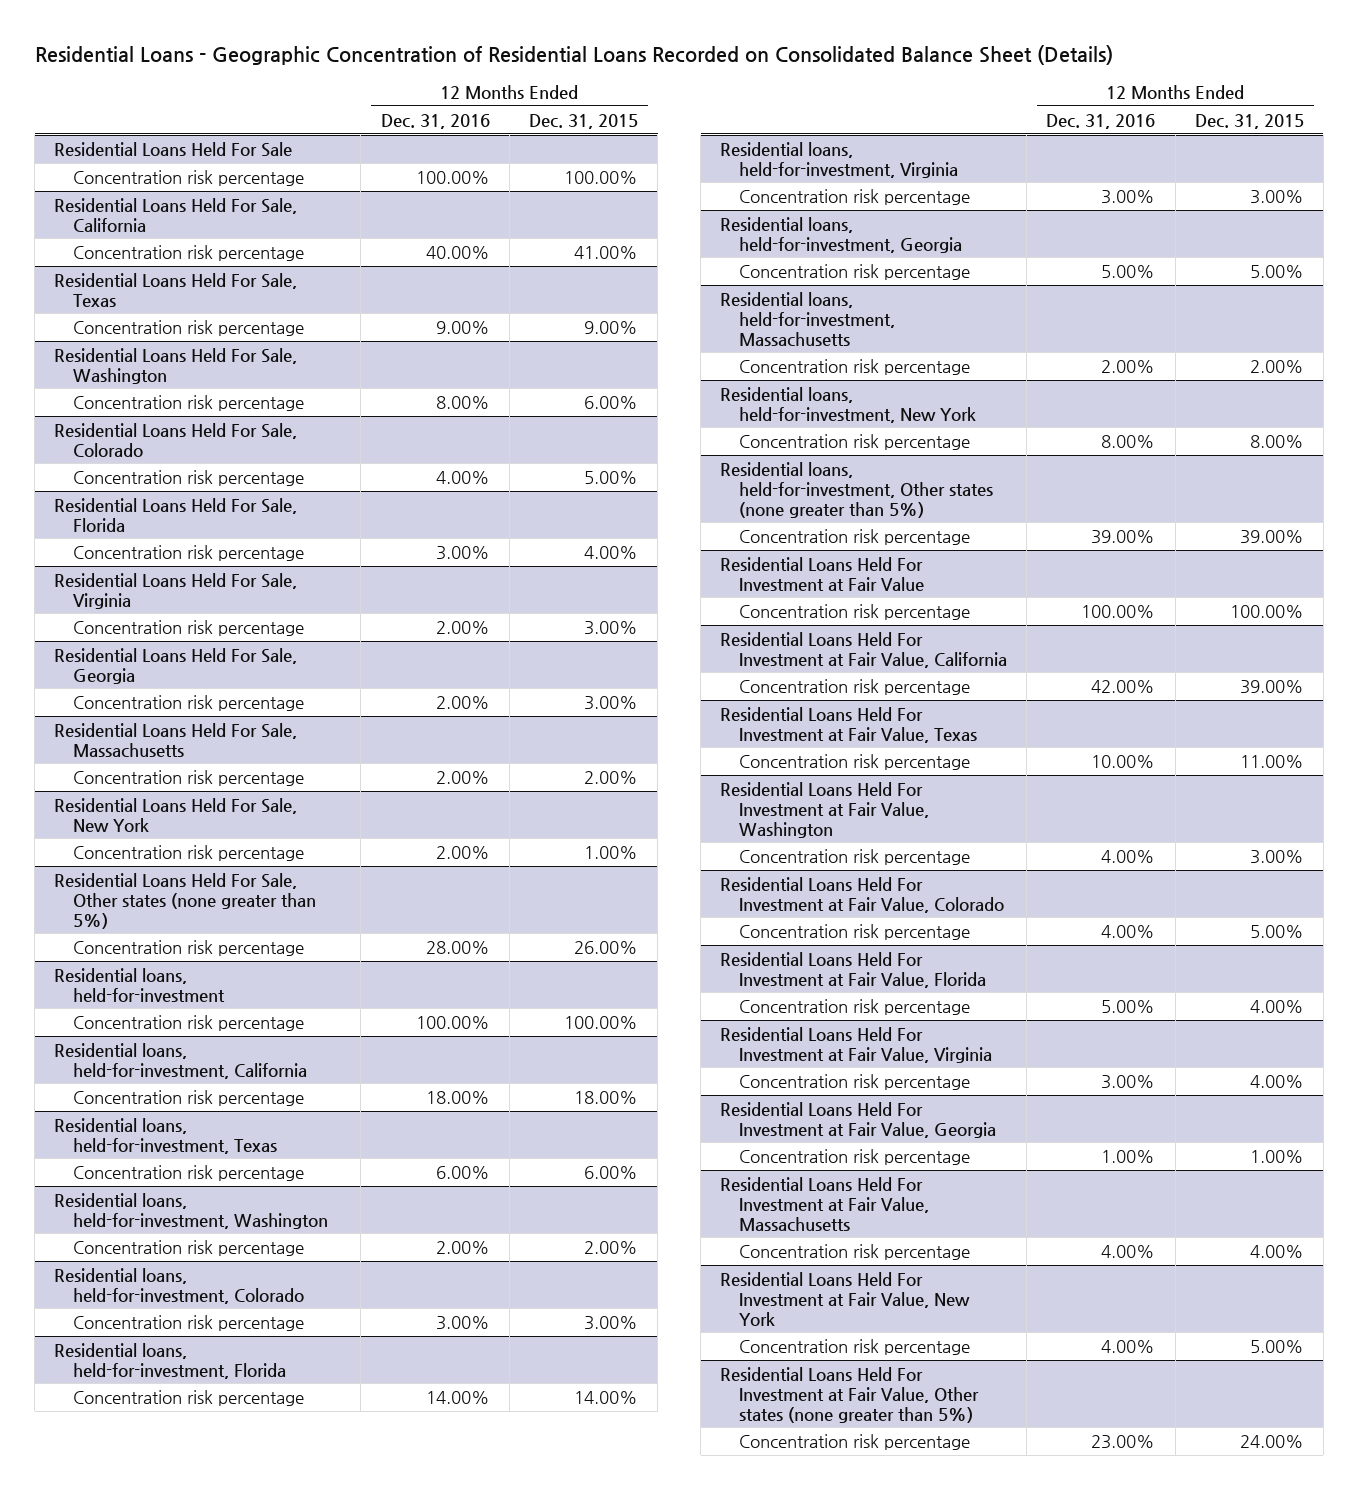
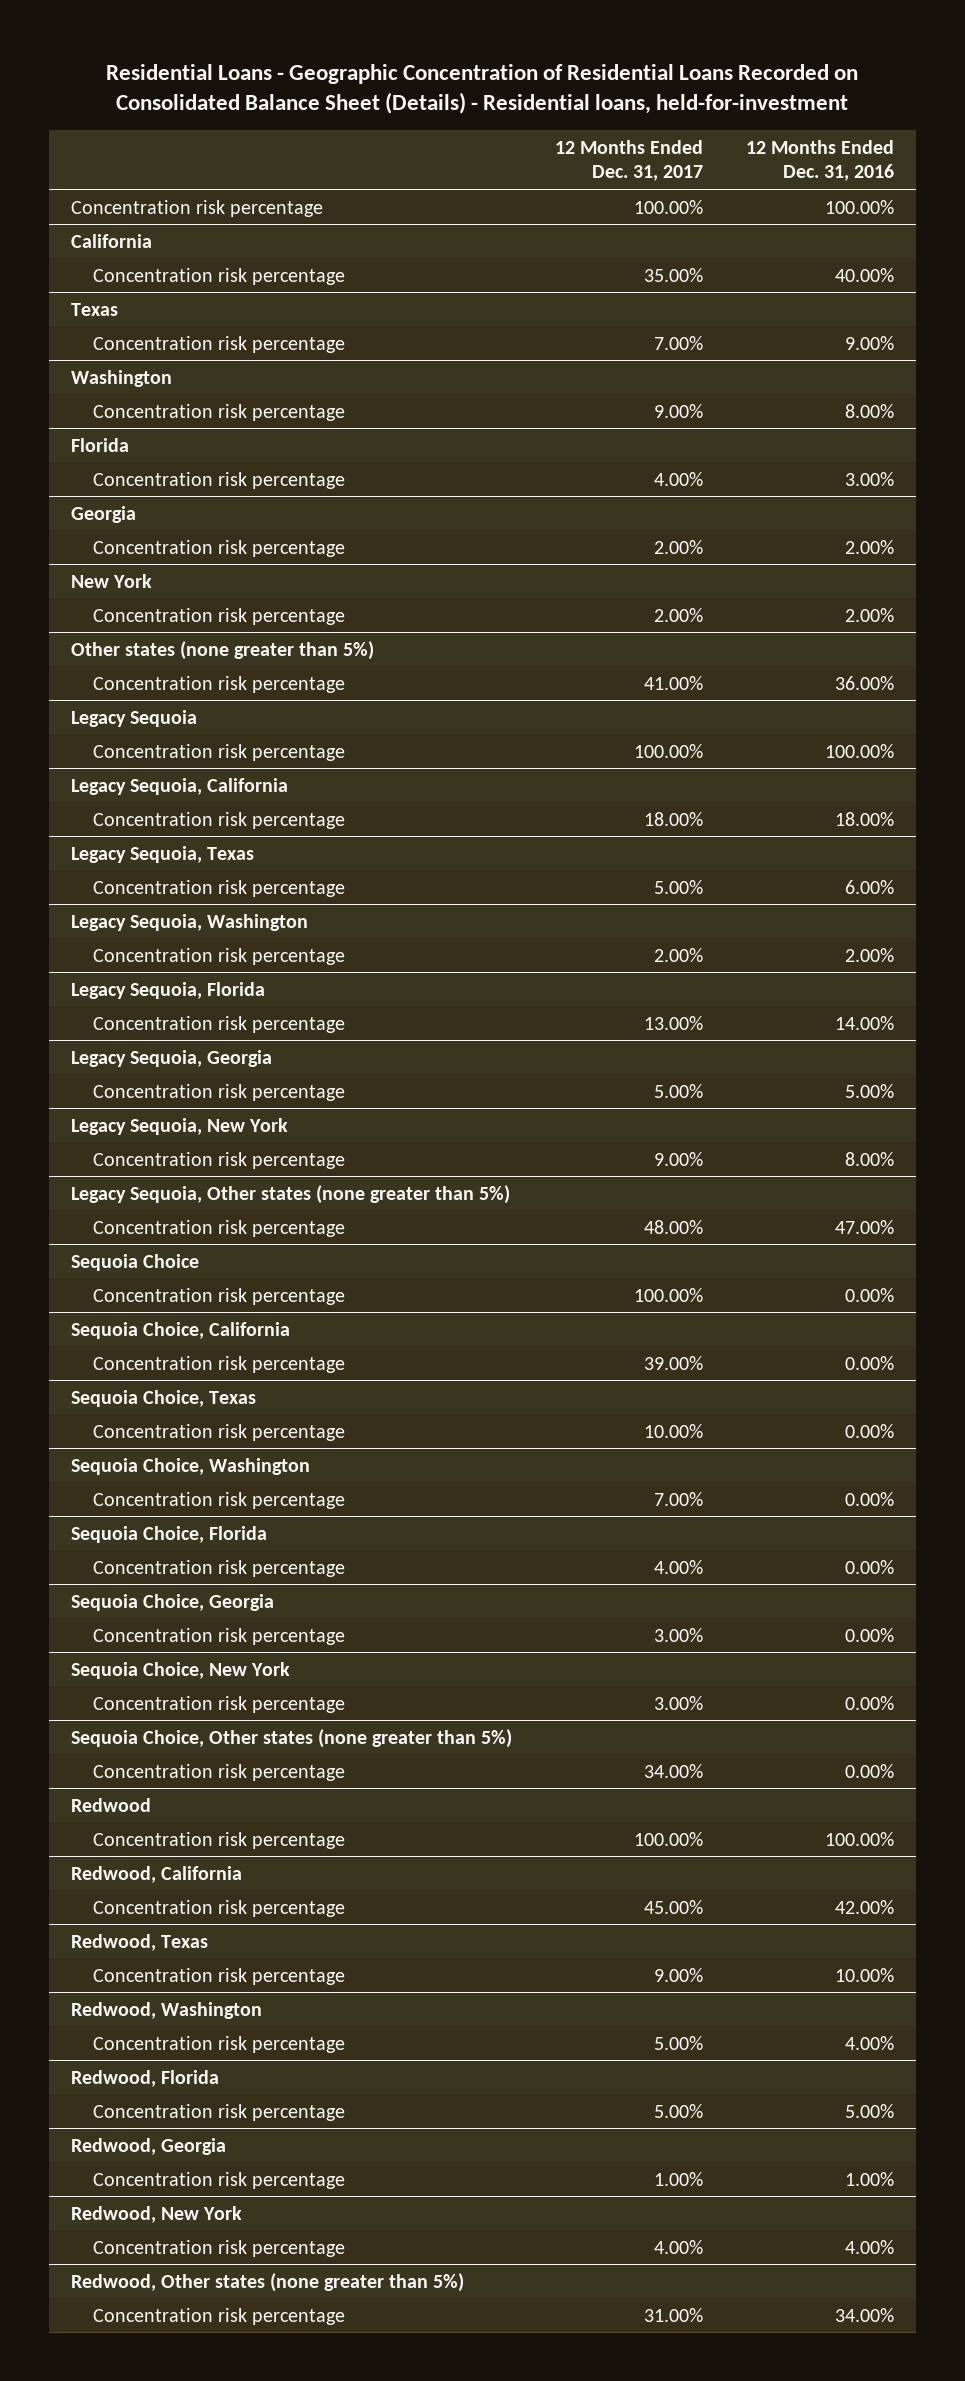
- Residential Loans - Geographic Concentration of Residential Loans Recorded on Consolidated Balance Sheet (Details)
+ Residential Loans - Geographic Concentration of Residential Loans Recorded on Consolidated Balance Sheet (Details) - Residential loans, held-for-investment
- | 12 Months Ended Dec. 31, 2016 | 12 Months Ended Dec. 31, 2015
+ | 12 Months Ended Dec. 31, 2017 | 12 Months Ended Dec. 31, 2016
- Residential Loans Held For Sale
- Residential Loans Held For Sale, California
+ California
- Residential Loans Held For Sale, Texas
+ Texas
- Residential Loans Held For Sale, Washington
+ Washington
- Residential Loans Held For Sale, Colorado
- Concentration risk percentage | 4.00% | 5.00%
- Residential Loans Held For Sale, Florida
+ Florida
- Residential Loans Held For Sale, Virginia
- Concentration risk percentage | 2.00% | 3.00%
- Residential Loans Held For Sale, Georgia
- Concentration risk percentage | 2.00% | 3.00%
- Residential Loans Held For Sale, Massachusetts
+ Georgia
- Residential Loans Held For Sale, New York
+ New York
- Residential Loans Held For Sale, Other states (none greater than 5%)
- Concentration risk percentage | 28.00% | 26.00%
- Residential loans, held-for-investment
+ Other states (none greater than 5%)
+ Concentration risk percentage | 41.00% | 36.00%
+ Legacy Sequoia
- Residential loans, held-for-investment, California
+ Legacy Sequoia, California
- Residential loans, held-for-investment, Texas
+ Legacy Sequoia, Texas
- Residential loans, held-for-investment, Washington
+ Legacy Sequoia, Washington
- Residential loans, held-for-investment, Colorado
- Concentration risk percentage | 3.00% | 3.00%
- Residential loans, held-for-investment, Florida
+ Legacy Sequoia, Florida
- Residential loans, held-for-investment, Virginia
- Concentration risk percentage | 3.00% | 3.00%
- Residential loans, held-for-investment, Georgia
+ Legacy Sequoia, Georgia
- Residential loans, held-for-investment, Massachusetts
- Concentration risk percentage | 2.00% | 2.00%
- Residential loans, held-for-investment, New York
+ Legacy Sequoia, New York
- Residential loans, held-for-investment, Other states (none greater than 5%)
- Concentration risk percentage | 39.00% | 39.00%
- Residential Loans Held For Investment at Fair Value
+ Legacy Sequoia, Other states (none greater than 5%)
+ Concentration risk percentage | 48.00% | 47.00%
+ Sequoia Choice
+ Concentration risk percentage | 100.00% | 0.00%
+ Sequoia Choice, California
+ Concentration risk percentage | 39.00% | 0.00%
+ Sequoia Choice, Texas
+ Concentration risk percentage | 10.00% | 0.00%
+ Sequoia Choice, Washington
+ Concentration risk percentage | 7.00% | 0.00%
+ Sequoia Choice, Florida
+ Concentration risk percentage | 4.00% | 0.00%
+ Sequoia Choice, Georgia
+ Concentration risk percentage | 3.00% | 0.00%
+ Sequoia Choice, New York
+ Concentration risk percentage | 3.00% | 0.00%
+ Sequoia Choice, Other states (none greater than 5%)
+ Concentration risk percentage | 34.00% | 0.00%
+ Redwood
- Residential Loans Held For Investment at Fair Value, California
+ Redwood, California
- Residential Loans Held For Investment at Fair Value, Texas
+ Redwood, Texas
- Residential Loans Held For Investment at Fair Value, Washington
- Concentration risk percentage | 4.00% | 3.00%
- Residential Loans Held For Investment at Fair Value, Colorado
+ Redwood, Washington
- Residential Loans Held For Investment at Fair Value, Florida
+ Redwood, Florida
- Residential Loans Held For Investment at Fair Value, Virginia
- Concentration risk percentage | 3.00% | 4.00%
- Residential Loans Held For Investment at Fair Value, Georgia
+ Redwood, Georgia
- Residential Loans Held For Investment at Fair Value, Massachusetts
- Concentration risk percentage | 4.00% | 4.00%
- Residential Loans Held For Investment at Fair Value, New York
+ Redwood, New York
- Residential Loans Held For Investment at Fair Value, Other states (none greater than 5%)
- Concentration risk percentage | 23.00% | 24.00%
+ Redwood, Other states (none greater than 5%)
+ Concentration risk percentage | 31.00% | 34.00%

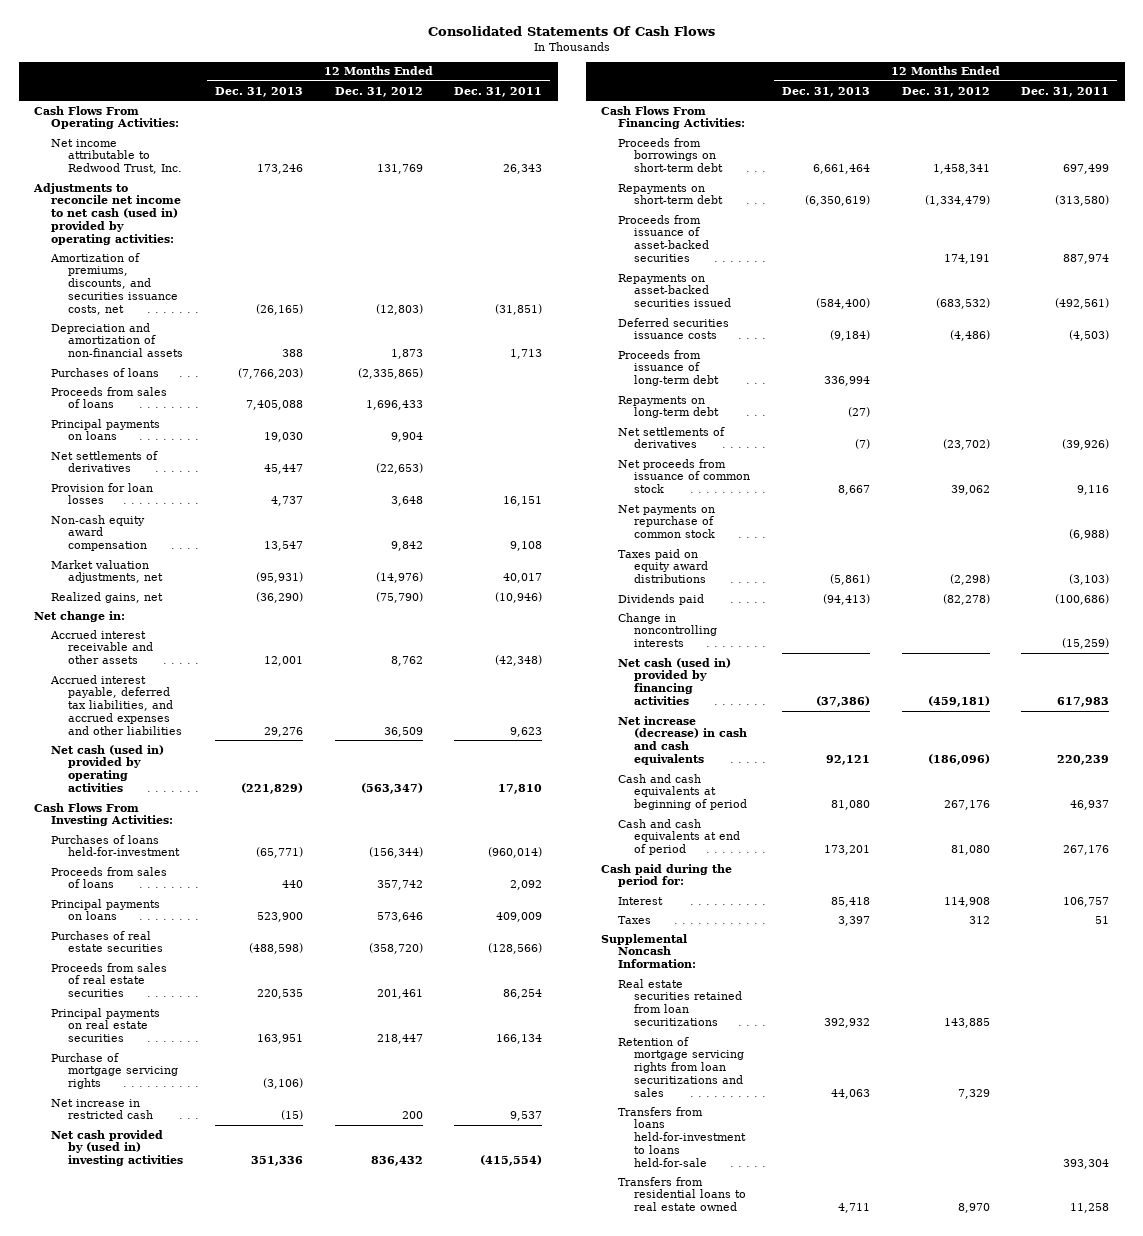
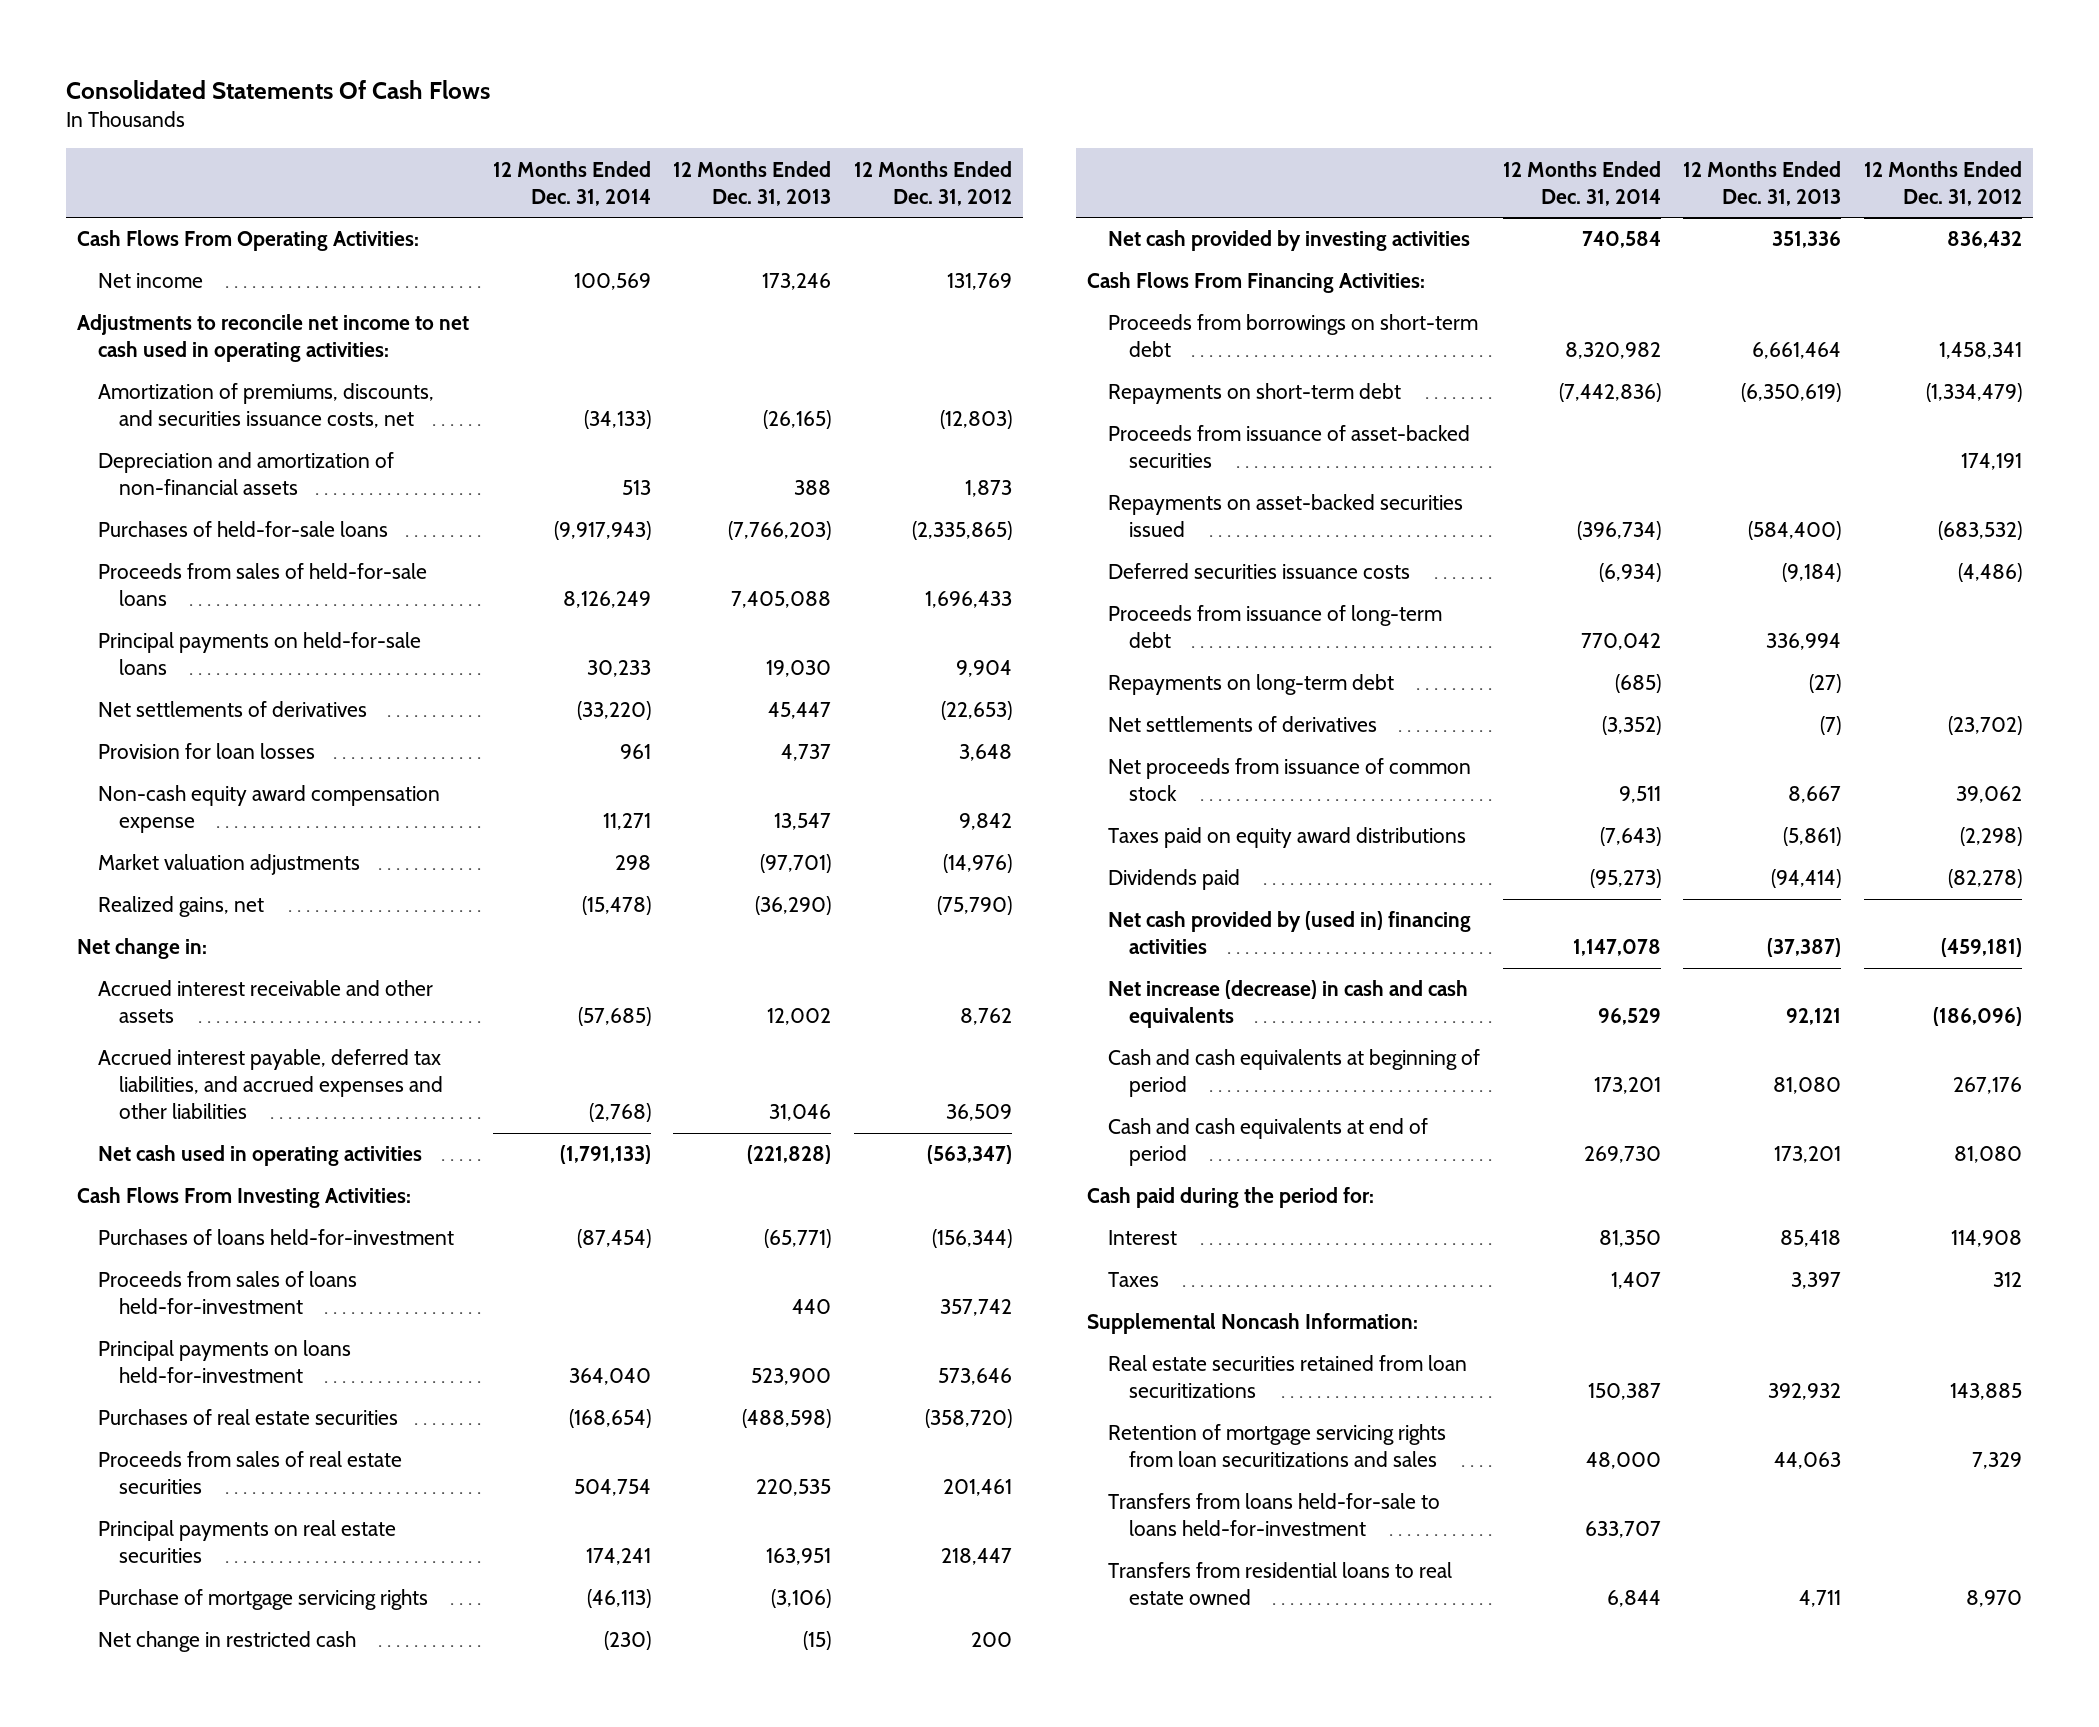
- | 12 Months Ended Dec. 31, 2013 | 12 Months Ended Dec. 31, 2012 | 12 Months Ended Dec. 31, 2011
+ | 12 Months Ended Dec. 31, 2014 | 12 Months Ended Dec. 31, 2013 | 12 Months Ended Dec. 31, 2012
- Net income attributable to Redwood Trust, Inc. | 173,246 | 131,769 | 26,343
- Adjustments to reconcile net income to net cash (used in) provided by operating activities:
+ Net income | 100,569 | 173,246 | 131,769
+ Adjustments to reconcile net income to net cash used in operating activities:
- Purchases of loans | (7,766,203) | (2,335,865) |
- Proceeds from sales of loans | 7,405,088 | 1,696,433 |
- Principal payments on loans | 19,030 | 9,904 |
+ Purchases of held-for-sale loans | (9,917,943) | (7,766,203) | (2,335,865)
+ Proceeds from sales of held-for-sale loans | 8,126,249 | 7,405,088 | 1,696,433
+ Principal payments on held-for-sale loans | 30,233 | 19,030 | 9,904
- Non-cash equity award compensation | 13,547 | 9,842 | 9,108
- Market valuation adjustments, net | (95,931) | (14,976) | 40,017
+ Non-cash equity award compensation expense | 11,271 | 13,547 | 9,842
+ Market valuation adjustments | 298 | (97,701) | (14,976)
- Accrued interest receivable and other assets | 12,001 | 8,762 | (42,348)
- Accrued interest payable, deferred tax liabilities, and accrued expenses and other liabilities | 29,276 | 36,509 | 9,623
- Net cash (used in) provided by operating activities | (221,829) | (563,347) | 17,810
+ Accrued interest receivable and other assets | (57,685) | 12,002 | 8,762
+ Accrued interest payable, deferred tax liabilities, and accrued expenses and other liabilities | (2,768) | 31,046 | 36,509
+ Net cash used in operating activities | (1,791,133) | (221,828) | (563,347)
- Proceeds from sales of loans | 440 | 357,742 | 2,092
- Principal payments on loans | 523,900 | 573,646 | 409,009
+ Proceeds from sales of loans held-for-investment | | 440 | 357,742
+ Principal payments on loans held-for-investment | 364,040 | 523,900 | 573,646
- Net increase in restricted cash | (15) | 200 | 9,537
- Net cash provided by (used in) investing activities | 351,336 | 836,432 | (415,554)
+ Net change in restricted cash | (230) | (15) | 200
+ Net cash provided by investing activities | 740,584 | 351,336 | 836,432
- Net payments on repurchase of common stock | | | (6,988)
- Dividends paid | (94,413) | (82,278) | (100,686)
- Change in noncontrolling interests | | | (15,259)
- Net cash (used in) provided by financing activities | (37,386) | (459,181) | 617,983
+ Dividends paid | (95,273) | (94,414) | (82,278)
+ Net cash provided by (used in) financing activities | 1,147,078 | (37,387) | (459,181)
- Transfers from loans held-for-investment to loans held-for-sale | | | 393,304
+ Transfers from loans held-for-sale to loans held-for-investment | 633,707 | |

